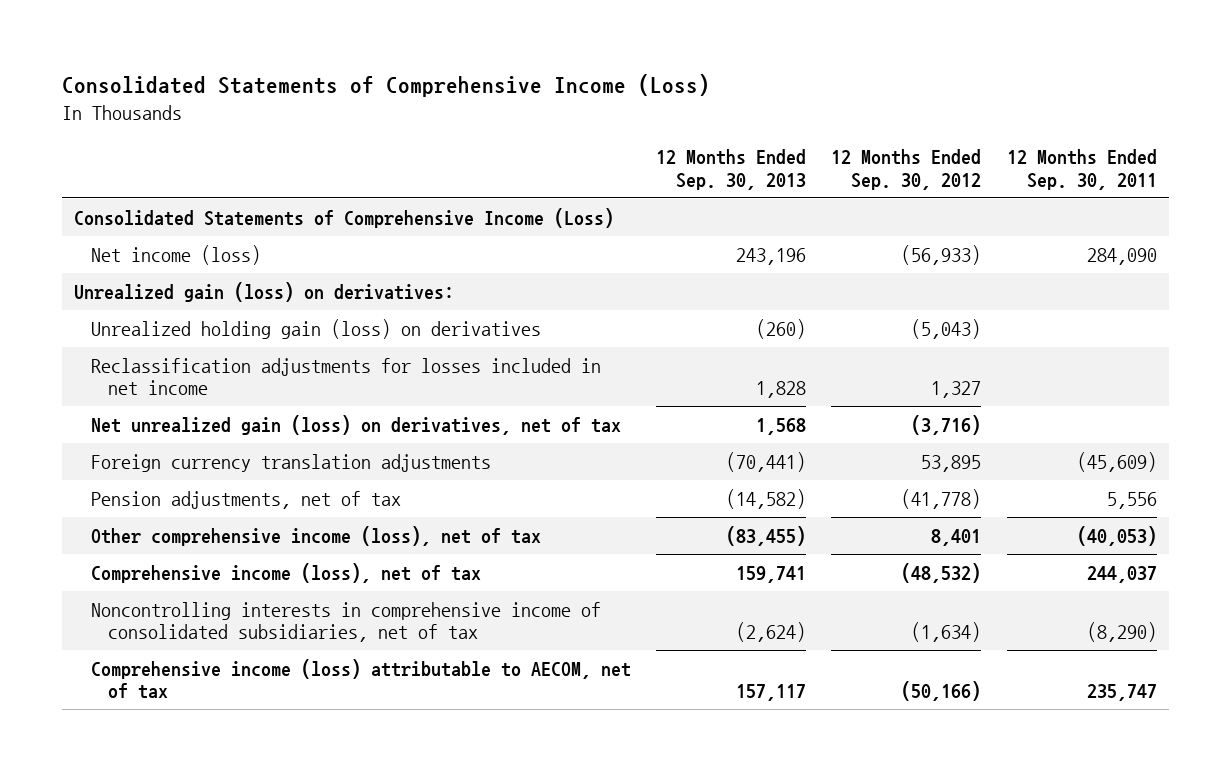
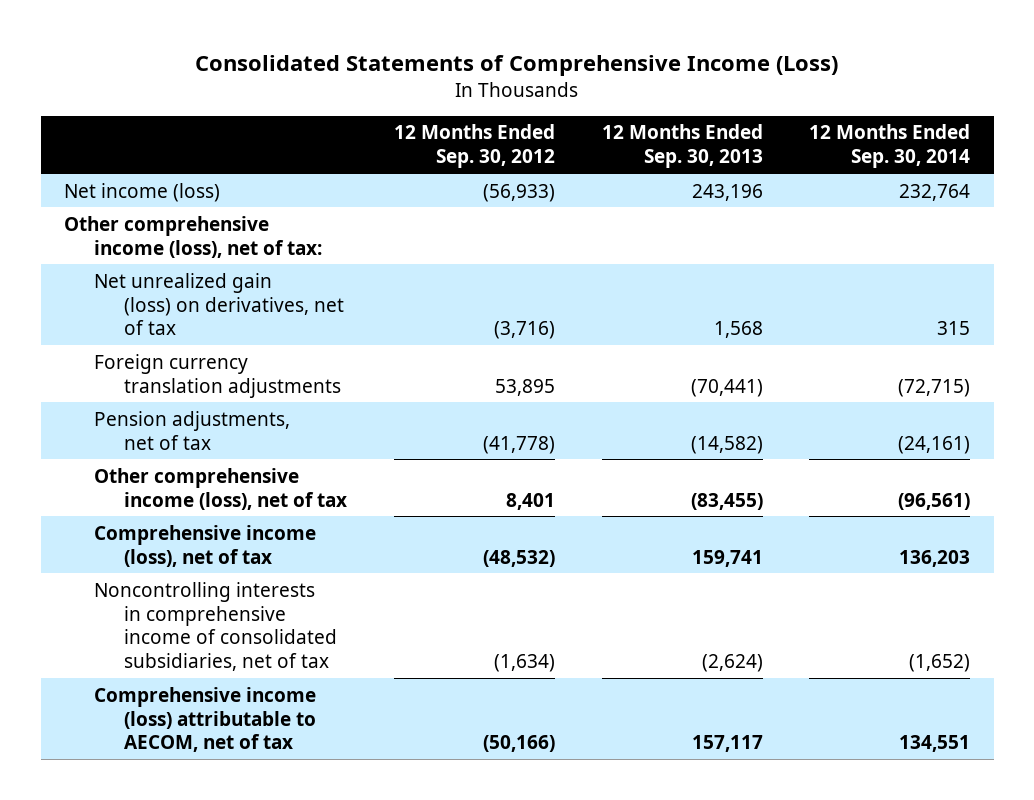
- | 12 Months Ended Sep. 30, 2013 | 12 Months Ended Sep. 30, 2012 | 12 Months Ended Sep. 30, 2011
+ | 12 Months Ended Sep. 30, 2012 | 12 Months Ended Sep. 30, 2013 | 12 Months Ended Sep. 30, 2014
- Consolidated Statements of Comprehensive Income (Loss)
- Unrealized gain (loss) on derivatives:
- Unrealized holding gain (loss) on derivatives | (260) | (5,043) |
- Reclassification adjustments for losses included in net income | 1,828 | 1,327 |
+ Other comprehensive income (loss), net of tax:

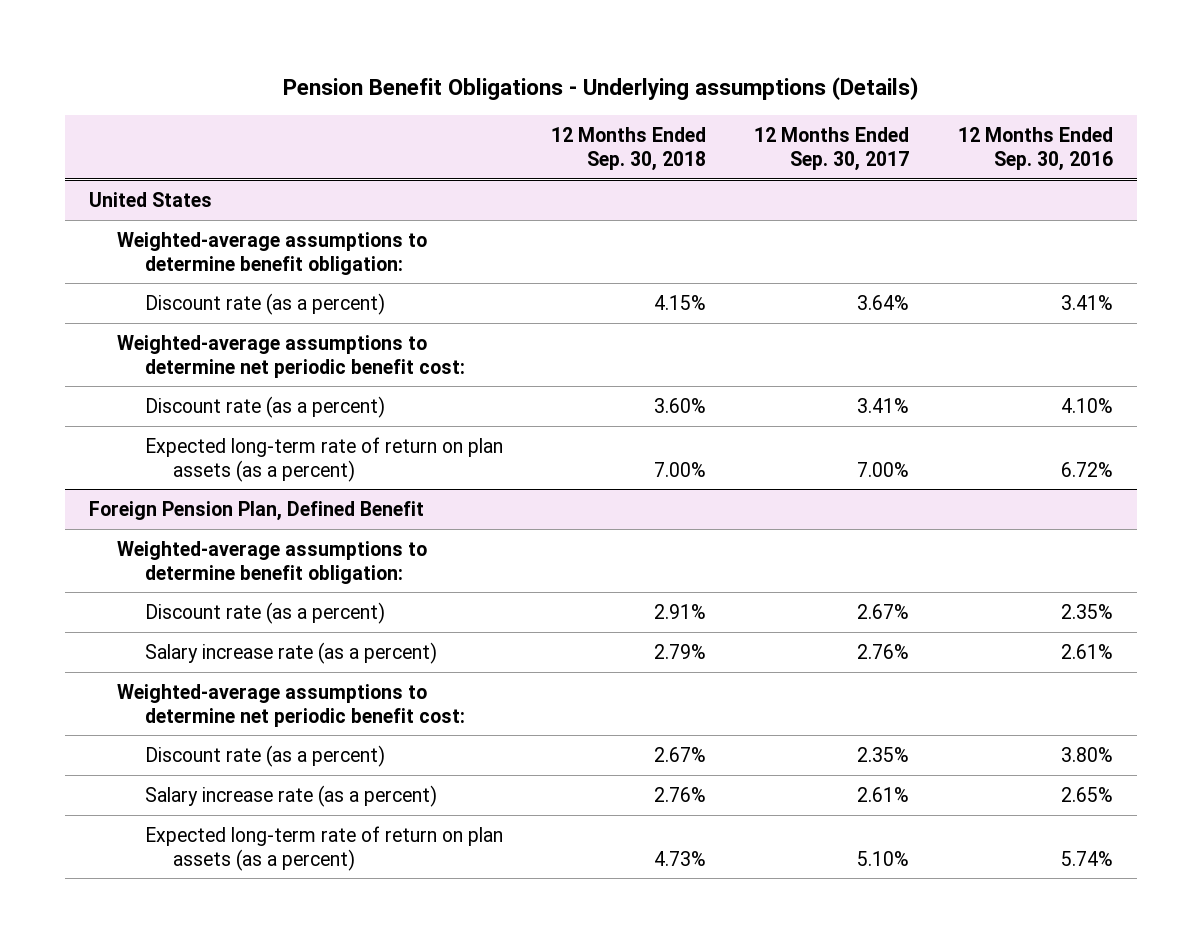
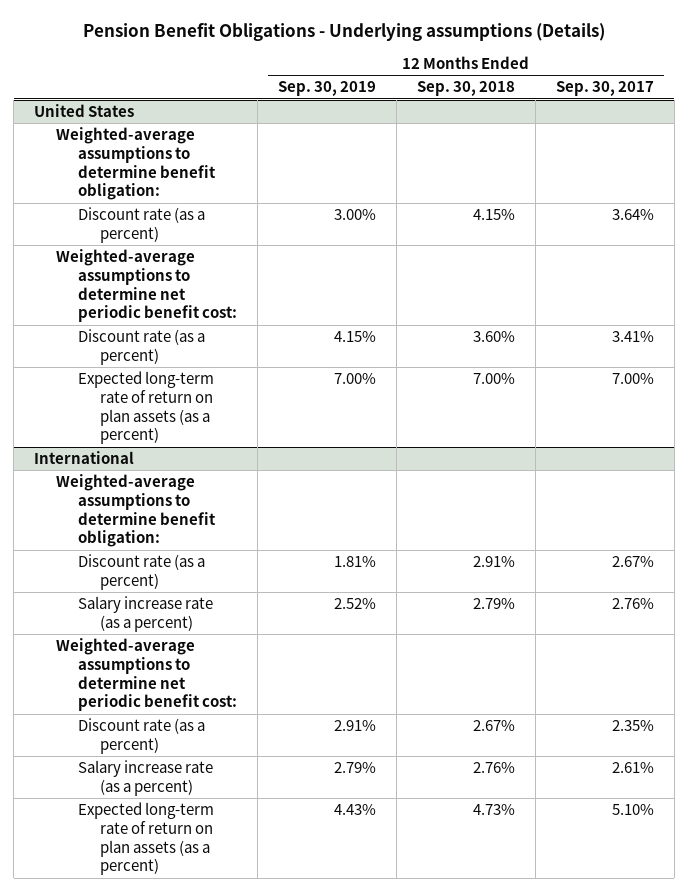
- | 12 Months Ended Sep. 30, 2018 | 12 Months Ended Sep. 30, 2017 | 12 Months Ended Sep. 30, 2016
+ | 12 Months Ended Sep. 30, 2019 | 12 Months Ended Sep. 30, 2018 | 12 Months Ended Sep. 30, 2017
- Foreign Pension Plan, Defined Benefit
+ International

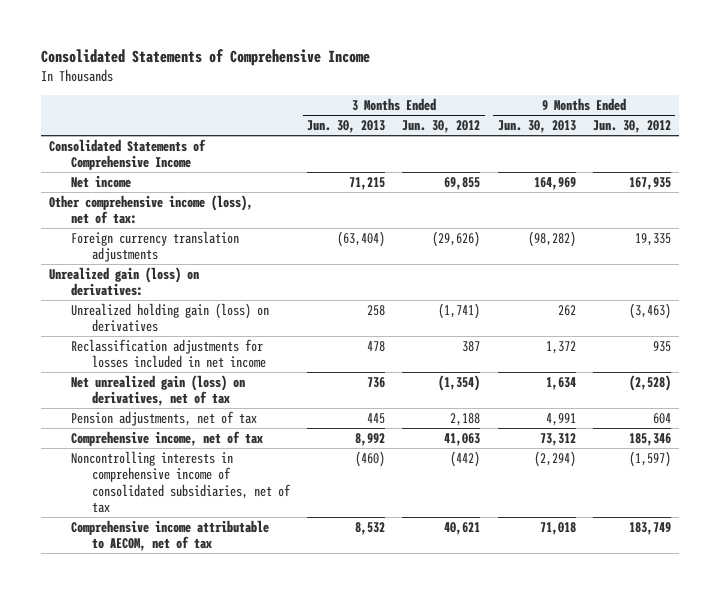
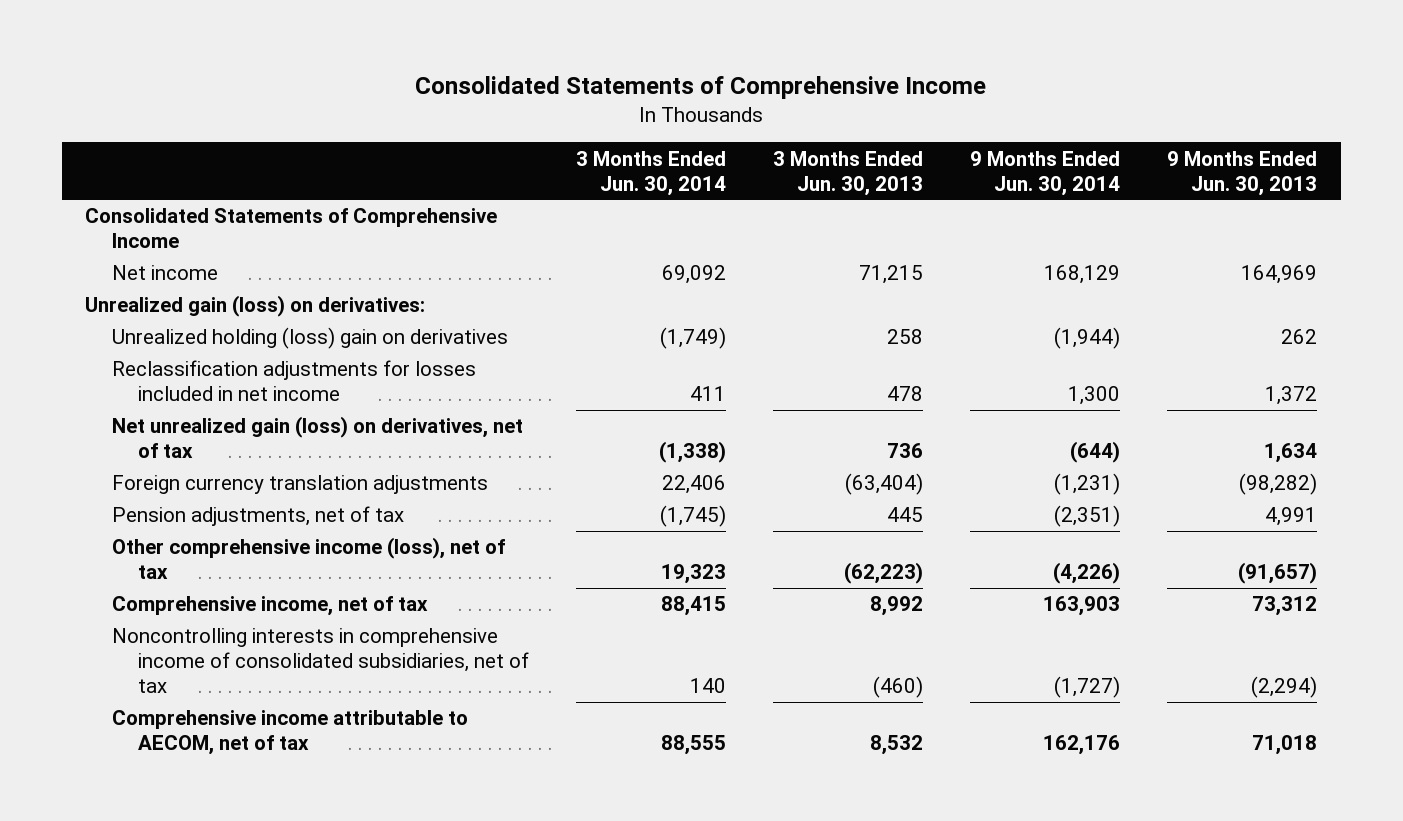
- | 3 Months Ended Jun. 30, 2013 | 3 Months Ended Jun. 30, 2012 | 9 Months Ended Jun. 30, 2013 | 9 Months Ended Jun. 30, 2012
+ | 3 Months Ended Jun. 30, 2014 | 3 Months Ended Jun. 30, 2013 | 9 Months Ended Jun. 30, 2014 | 9 Months Ended Jun. 30, 2013
- Other comprehensive income (loss), net of tax:
- Unrealized holding gain (loss) on derivatives | 258 | (1,741) | 262 | (3,463)
+ Unrealized holding (loss) gain on derivatives | (1,749) | 258 | (1,944) | 262
moved down: Foreign currency translation adjustments | 22,406 | (63,404) | (1,231) | (98,282)
+ Other comprehensive income (loss), net of tax | 19,323 | (62,223) | (4,226) | (91,657)

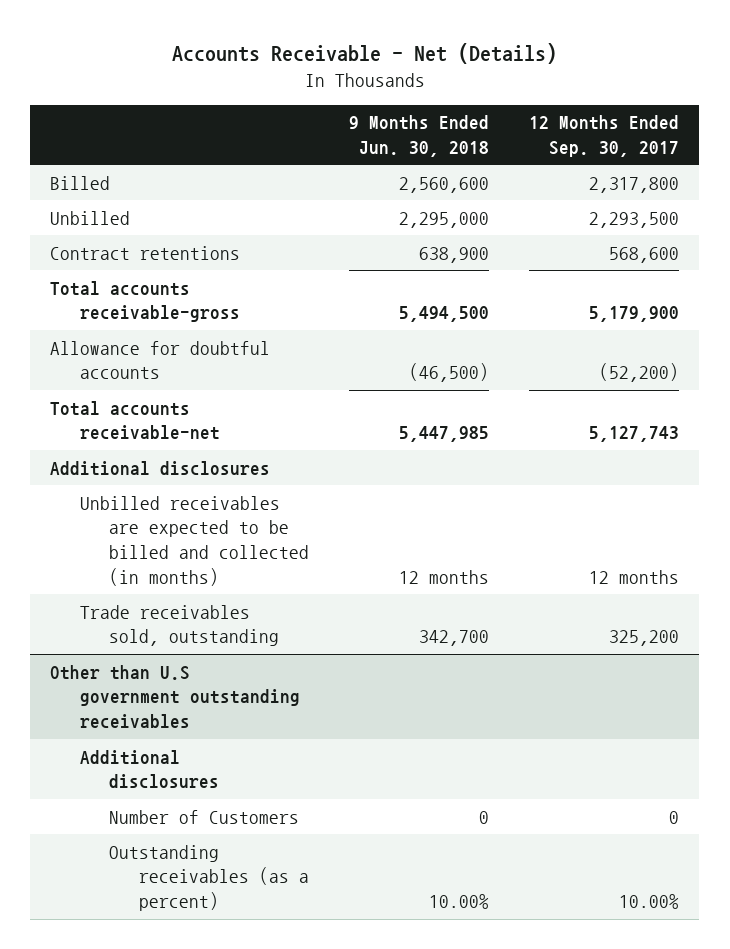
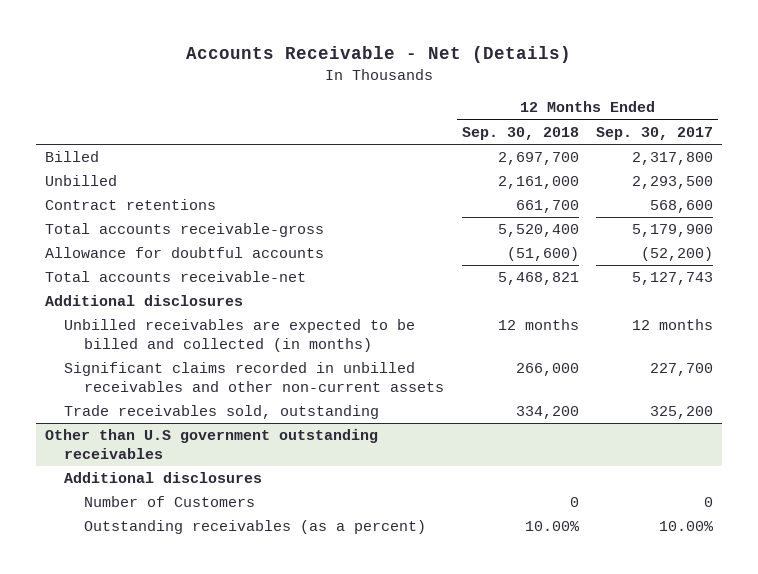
- | 9 Months Ended Jun. 30, 2018 | 12 Months Ended Sep. 30, 2017
+ | 12 Months Ended Sep. 30, 2018 | 12 Months Ended Sep. 30, 2017
+ Significant claims recorded in unbilled receivables and other non-current assets | 266,000 | 227,700

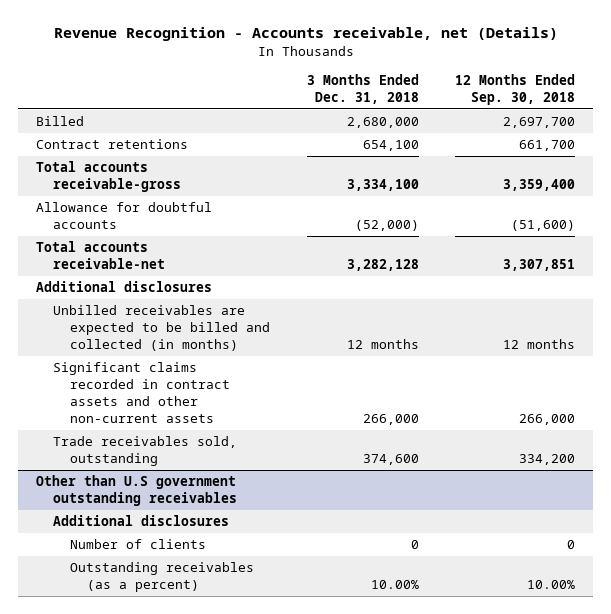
- Accounts Receivable - Net (Details)
+ Revenue Recognition - Accounts receivable, net (Details)
- | 12 Months Ended Sep. 30, 2018 | 12 Months Ended Sep. 30, 2017
+ | 3 Months Ended Dec. 31, 2018 | 12 Months Ended Sep. 30, 2018
- Unbilled | 2,161,000 | 2,293,500
- Total accounts receivable-gross | 5,520,400 | 5,179,900
+ Total accounts receivable-gross | 3,334,100 | 3,359,400
- Total accounts receivable-net | 5,468,821 | 5,127,743
+ Total accounts receivable-net | 3,282,128 | 3,307,851
- Significant claims recorded in unbilled receivables and other non-current assets | 266,000 | 227,700
+ Significant claims recorded in contract assets and other non-current assets | 266,000 | 266,000
@ Other than U.S government outstanding receivables
- Number of Customers | 0 | 0
+ Number of clients | 0 | 0

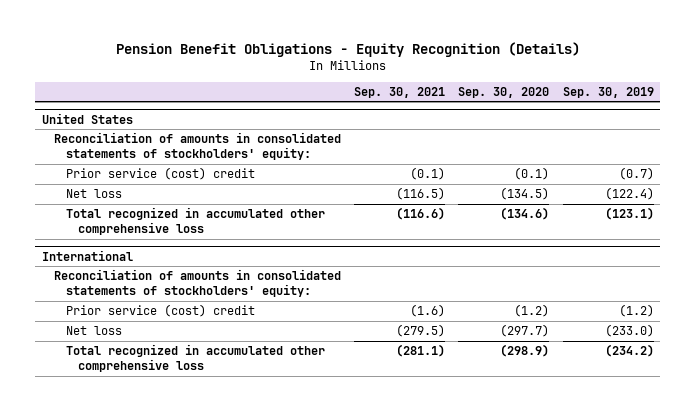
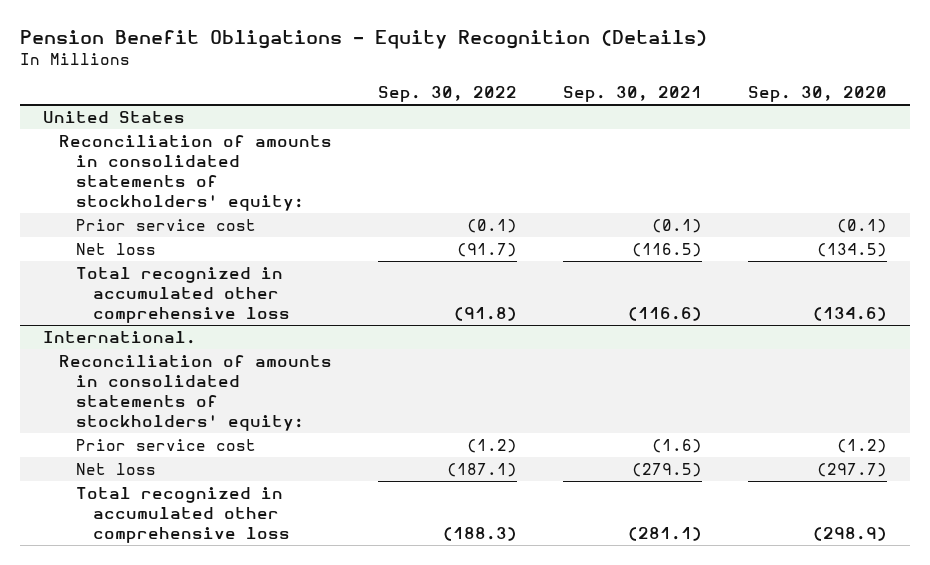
- | Sep. 30, 2021 | Sep. 30, 2020 | Sep. 30, 2019
+ | Sep. 30, 2022 | Sep. 30, 2021 | Sep. 30, 2020
@ United States
- Prior service (cost) credit | (0.1) | (0.1) | (0.7)
+ Prior service cost | (0.1) | (0.1) | (0.1)
- International
+ International.
- Prior service (cost) credit | (1.6) | (1.2) | (1.2)
+ Prior service cost | (1.2) | (1.6) | (1.2)

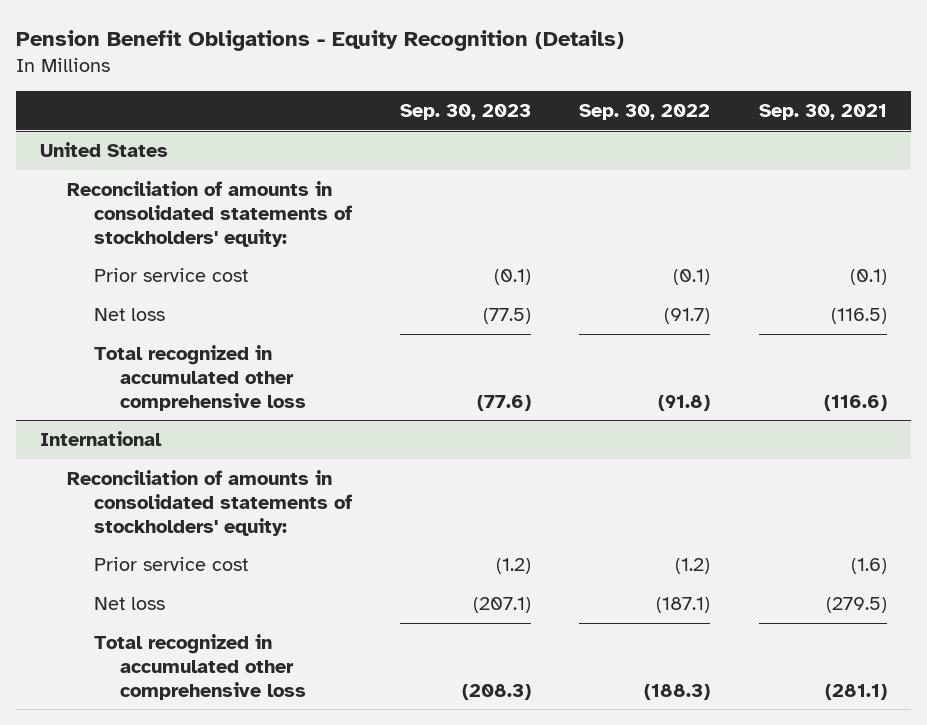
- | Sep. 30, 2022 | Sep. 30, 2021 | Sep. 30, 2020
+ | Sep. 30, 2023 | Sep. 30, 2022 | Sep. 30, 2021
- International.
+ International

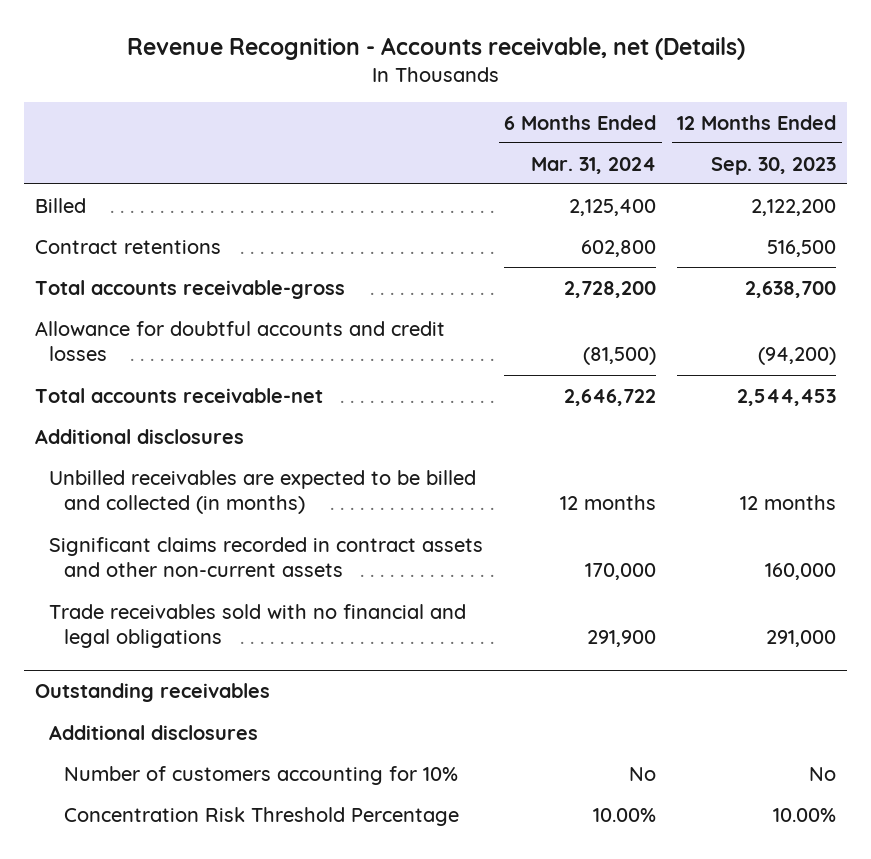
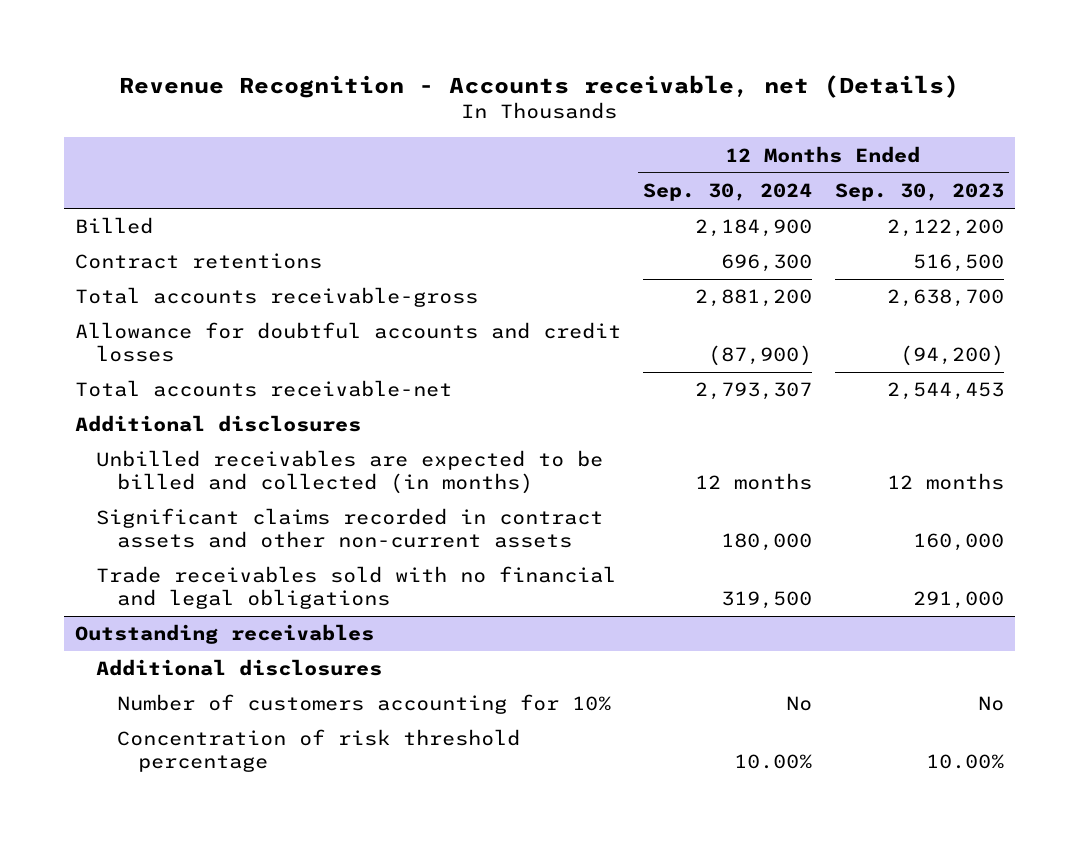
- | 6 Months Ended Mar. 31, 2024 | 12 Months Ended Sep. 30, 2023
+ | 12 Months Ended Sep. 30, 2024 | 12 Months Ended Sep. 30, 2023
@ Outstanding receivables
- Concentration Risk Threshold Percentage | 10.00% | 10.00%
+ Concentration of risk threshold percentage | 10.00% | 10.00%

